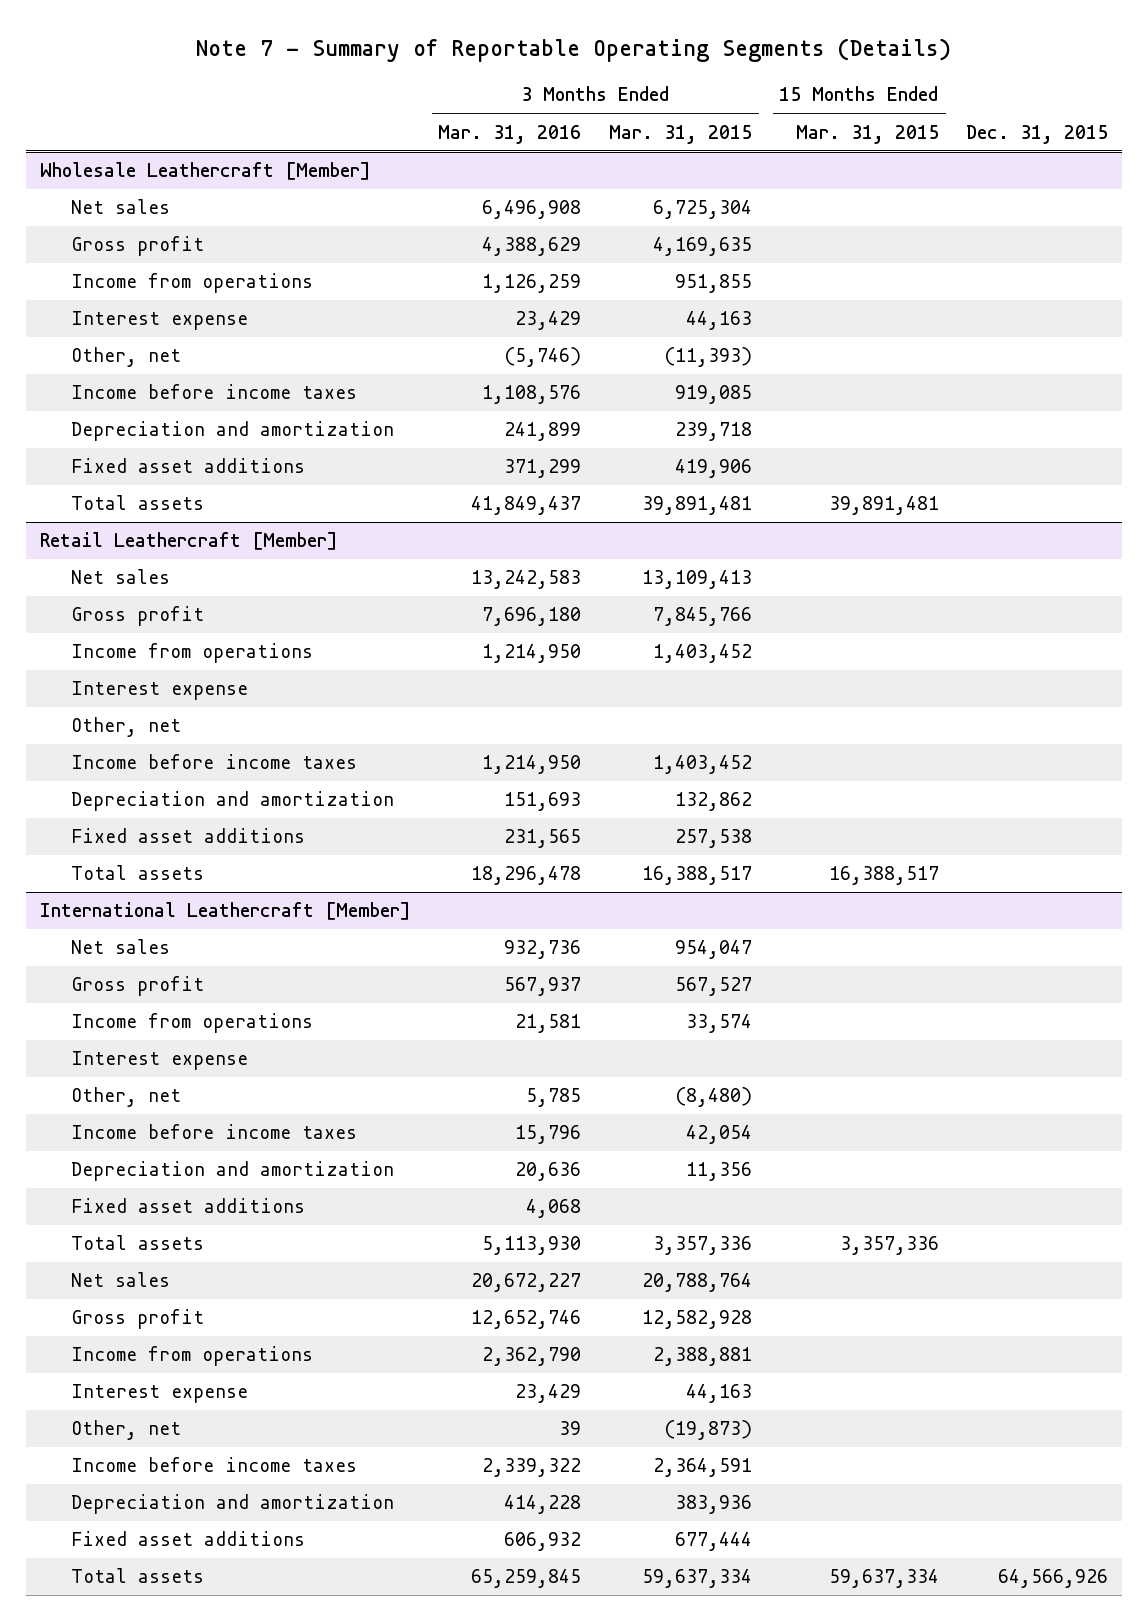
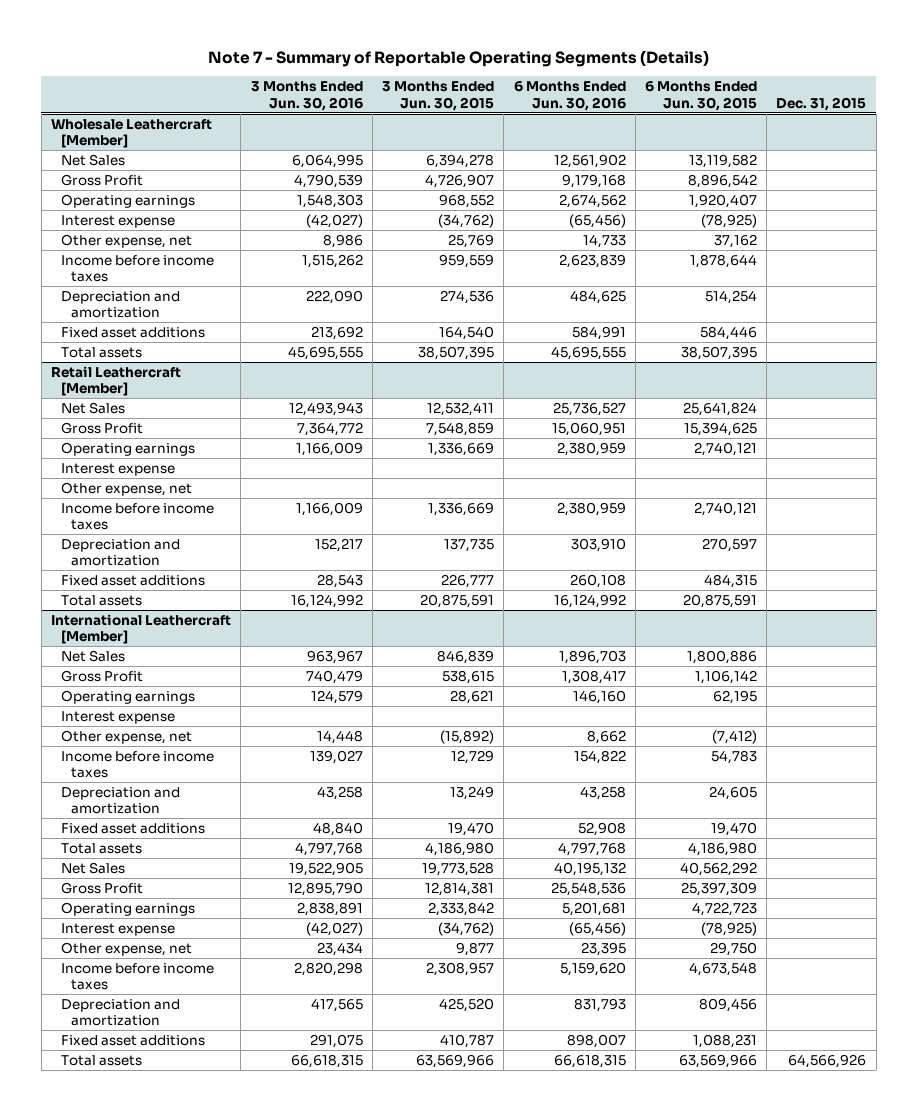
- | 3 Months Ended Mar. 31, 2016 | 3 Months Ended Mar. 31, 2015 | 15 Months Ended Mar. 31, 2015 | Dec. 31, 2015
+ | 3 Months Ended Jun. 30, 2016 | 3 Months Ended Jun. 30, 2015 | 6 Months Ended Jun. 30, 2016 | 6 Months Ended Jun. 30, 2015 | Dec. 31, 2015
@ Wholesale Leathercraft [Member]
- Net sales | 6,496,908 | 6,725,304 | |
- Gross profit | 4,388,629 | 4,169,635 | |
- Income from operations | 1,126,259 | 951,855 | |
+ Net Sales | 6,064,995 | 6,394,278 | 12,561,902 | 13,119,582 |
+ Gross Profit | 4,790,539 | 4,726,907 | 9,179,168 | 8,896,542 |
+ Operating earnings | 1,548,303 | 968,552 | 2,674,562 | 1,920,407 |
- Other, net | (5,746) | (11,393) | |
+ Other expense, net | 8,986 | 25,769 | 14,733 | 37,162 |
@ Retail Leathercraft [Member]
- Net sales | 13,242,583 | 13,109,413 | |
- Gross profit | 7,696,180 | 7,845,766 | |
- Income from operations | 1,214,950 | 1,403,452 | |
+ Net Sales | 12,493,943 | 12,532,411 | 25,736,527 | 25,641,824 |
+ Gross Profit | 7,364,772 | 7,548,859 | 15,060,951 | 15,394,625 |
+ Operating earnings | 1,166,009 | 1,336,669 | 2,380,959 | 2,740,121 |
- Other, net
+ Other expense, net
@ International Leathercraft [Member]
- Net sales | 932,736 | 954,047 | |
- Gross profit | 567,937 | 567,527 | |
- Income from operations | 21,581 | 33,574 | |
+ Net Sales | 963,967 | 846,839 | 1,896,703 | 1,800,886 |
+ Gross Profit | 740,479 | 538,615 | 1,308,417 | 1,106,142 |
+ Operating earnings | 124,579 | 28,621 | 146,160 | 62,195 |
- Other, net | 5,785 | (8,480) | |
+ Other expense, net | 14,448 | (15,892) | 8,662 | (7,412) |
- Net sales | 20,672,227 | 20,788,764 | |
- Gross profit | 12,652,746 | 12,582,928 | |
- Income from operations | 2,362,790 | 2,388,881 | |
+ Net Sales | 19,522,905 | 19,773,528 | 40,195,132 | 40,562,292 |
+ Gross Profit | 12,895,790 | 12,814,381 | 25,548,536 | 25,397,309 |
+ Operating earnings | 2,838,891 | 2,333,842 | 5,201,681 | 4,722,723 |
- Other, net | 39 | (19,873) | |
+ Other expense, net | 23,434 | 9,877 | 23,395 | 29,750 |

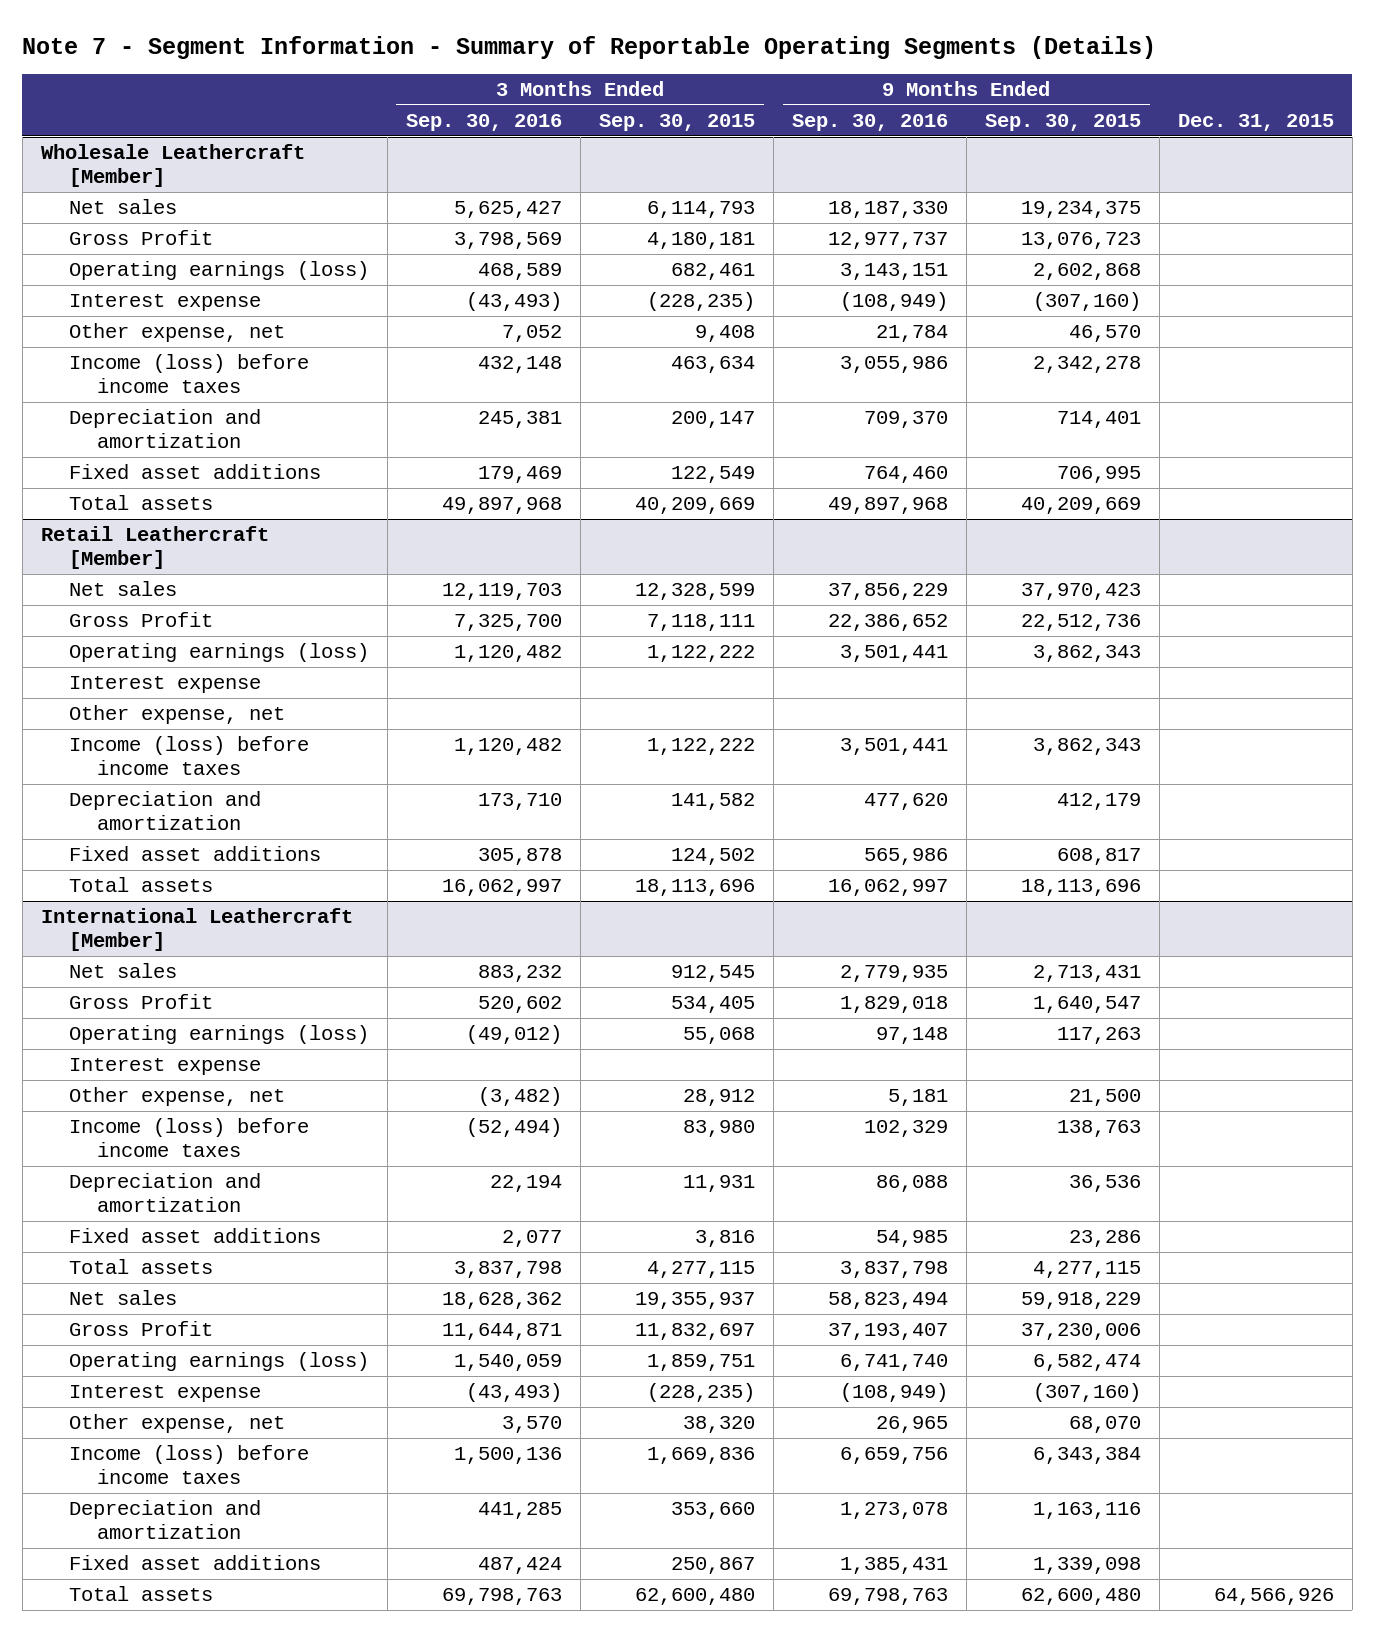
- Note 7 - Summary of Reportable Operating Segments (Details)
+ Note 7 - Segment Information - Summary of Reportable Operating Segments (Details)
- | 3 Months Ended Jun. 30, 2016 | 3 Months Ended Jun. 30, 2015 | 6 Months Ended Jun. 30, 2016 | 6 Months Ended Jun. 30, 2015 | Dec. 31, 2015
+ | 3 Months Ended Sep. 30, 2016 | 3 Months Ended Sep. 30, 2015 | 9 Months Ended Sep. 30, 2016 | 9 Months Ended Sep. 30, 2015 | Dec. 31, 2015
@ Wholesale Leathercraft [Member]
- Net Sales | 6,064,995 | 6,394,278 | 12,561,902 | 13,119,582 |
+ Net sales | 5,625,427 | 6,114,793 | 18,187,330 | 19,234,375 |
- Operating earnings | 1,548,303 | 968,552 | 2,674,562 | 1,920,407 |
+ Operating earnings (loss) | 468,589 | 682,461 | 3,143,151 | 2,602,868 |
- Income before income taxes | 1,515,262 | 959,559 | 2,623,839 | 1,878,644 |
+ Income (loss) before income taxes | 432,148 | 463,634 | 3,055,986 | 2,342,278 |
@ Retail Leathercraft [Member]
- Net Sales | 12,493,943 | 12,532,411 | 25,736,527 | 25,641,824 |
+ Net sales | 12,119,703 | 12,328,599 | 37,856,229 | 37,970,423 |
- Operating earnings | 1,166,009 | 1,336,669 | 2,380,959 | 2,740,121 |
+ Operating earnings (loss) | 1,120,482 | 1,122,222 | 3,501,441 | 3,862,343 |
- Income before income taxes | 1,166,009 | 1,336,669 | 2,380,959 | 2,740,121 |
+ Income (loss) before income taxes | 1,120,482 | 1,122,222 | 3,501,441 | 3,862,343 |
@ International Leathercraft [Member]
- Net Sales | 963,967 | 846,839 | 1,896,703 | 1,800,886 |
+ Net sales | 883,232 | 912,545 | 2,779,935 | 2,713,431 |
- Operating earnings | 124,579 | 28,621 | 146,160 | 62,195 |
+ Operating earnings (loss) | (49,012) | 55,068 | 97,148 | 117,263 |
- Income before income taxes | 139,027 | 12,729 | 154,822 | 54,783 |
+ Income (loss) before income taxes | (52,494) | 83,980 | 102,329 | 138,763 |
- Net Sales | 19,522,905 | 19,773,528 | 40,195,132 | 40,562,292 |
+ Net sales | 18,628,362 | 19,355,937 | 58,823,494 | 59,918,229 |
- Operating earnings | 2,838,891 | 2,333,842 | 5,201,681 | 4,722,723 |
+ Operating earnings (loss) | 1,540,059 | 1,859,751 | 6,741,740 | 6,582,474 |
- Income before income taxes | 2,820,298 | 2,308,957 | 5,159,620 | 4,673,548 |
+ Income (loss) before income taxes | 1,500,136 | 1,669,836 | 6,659,756 | 6,343,384 |

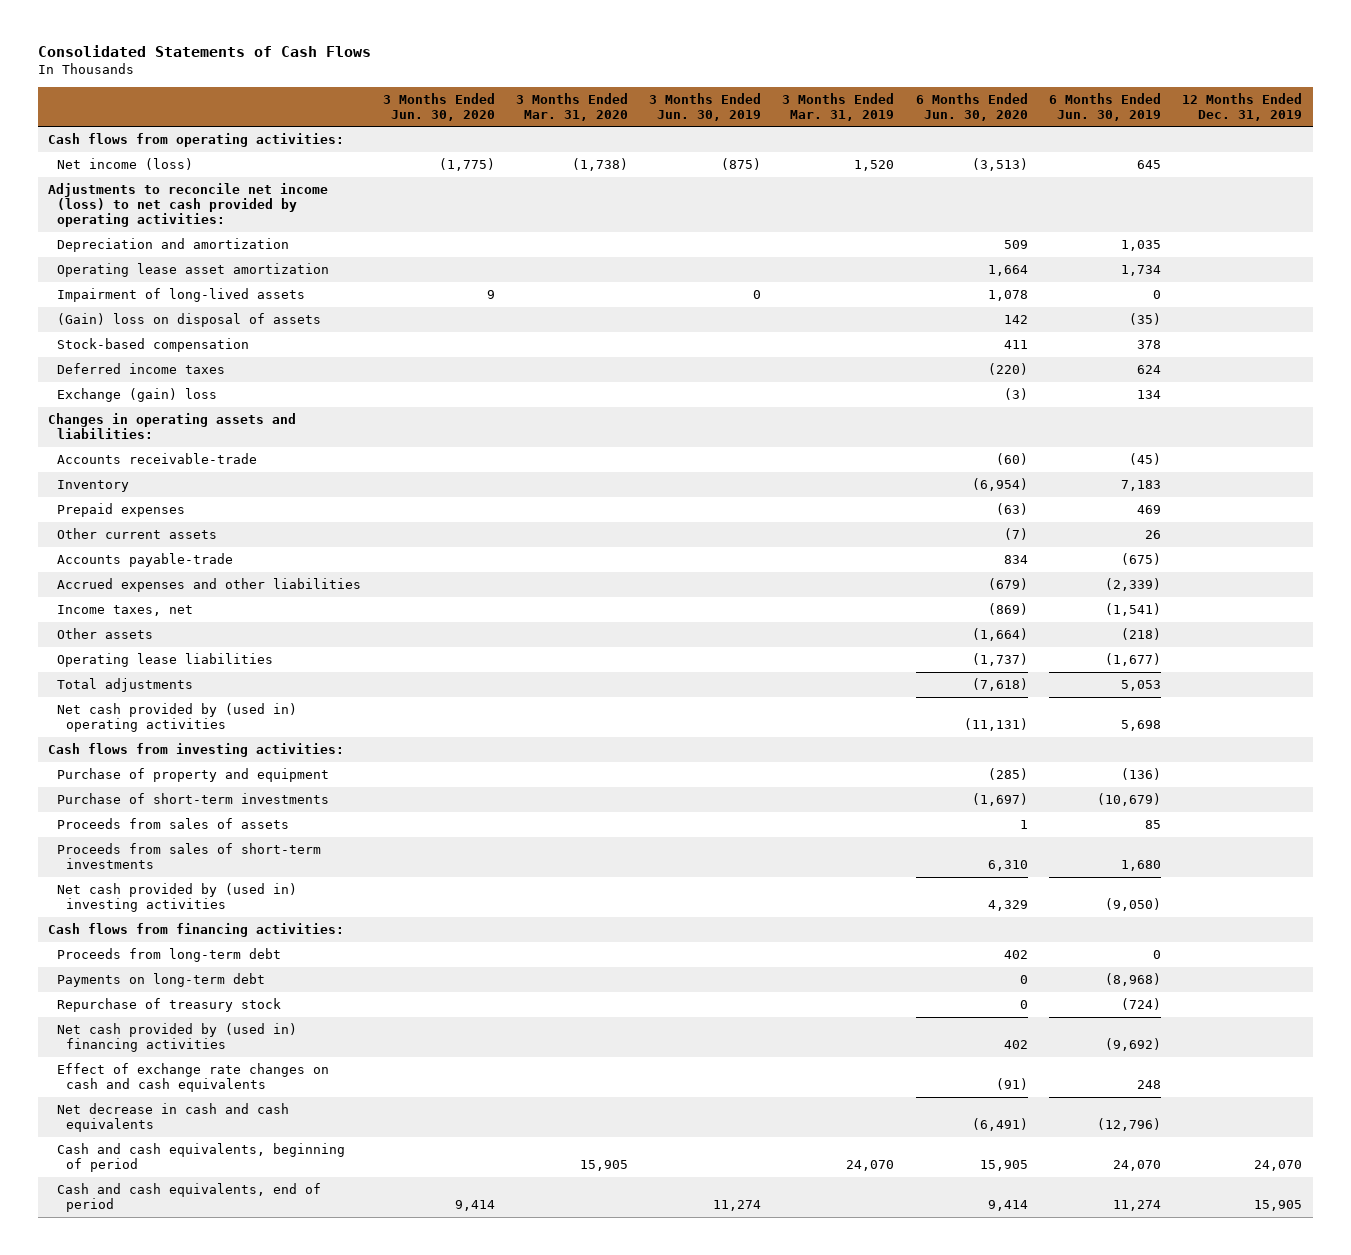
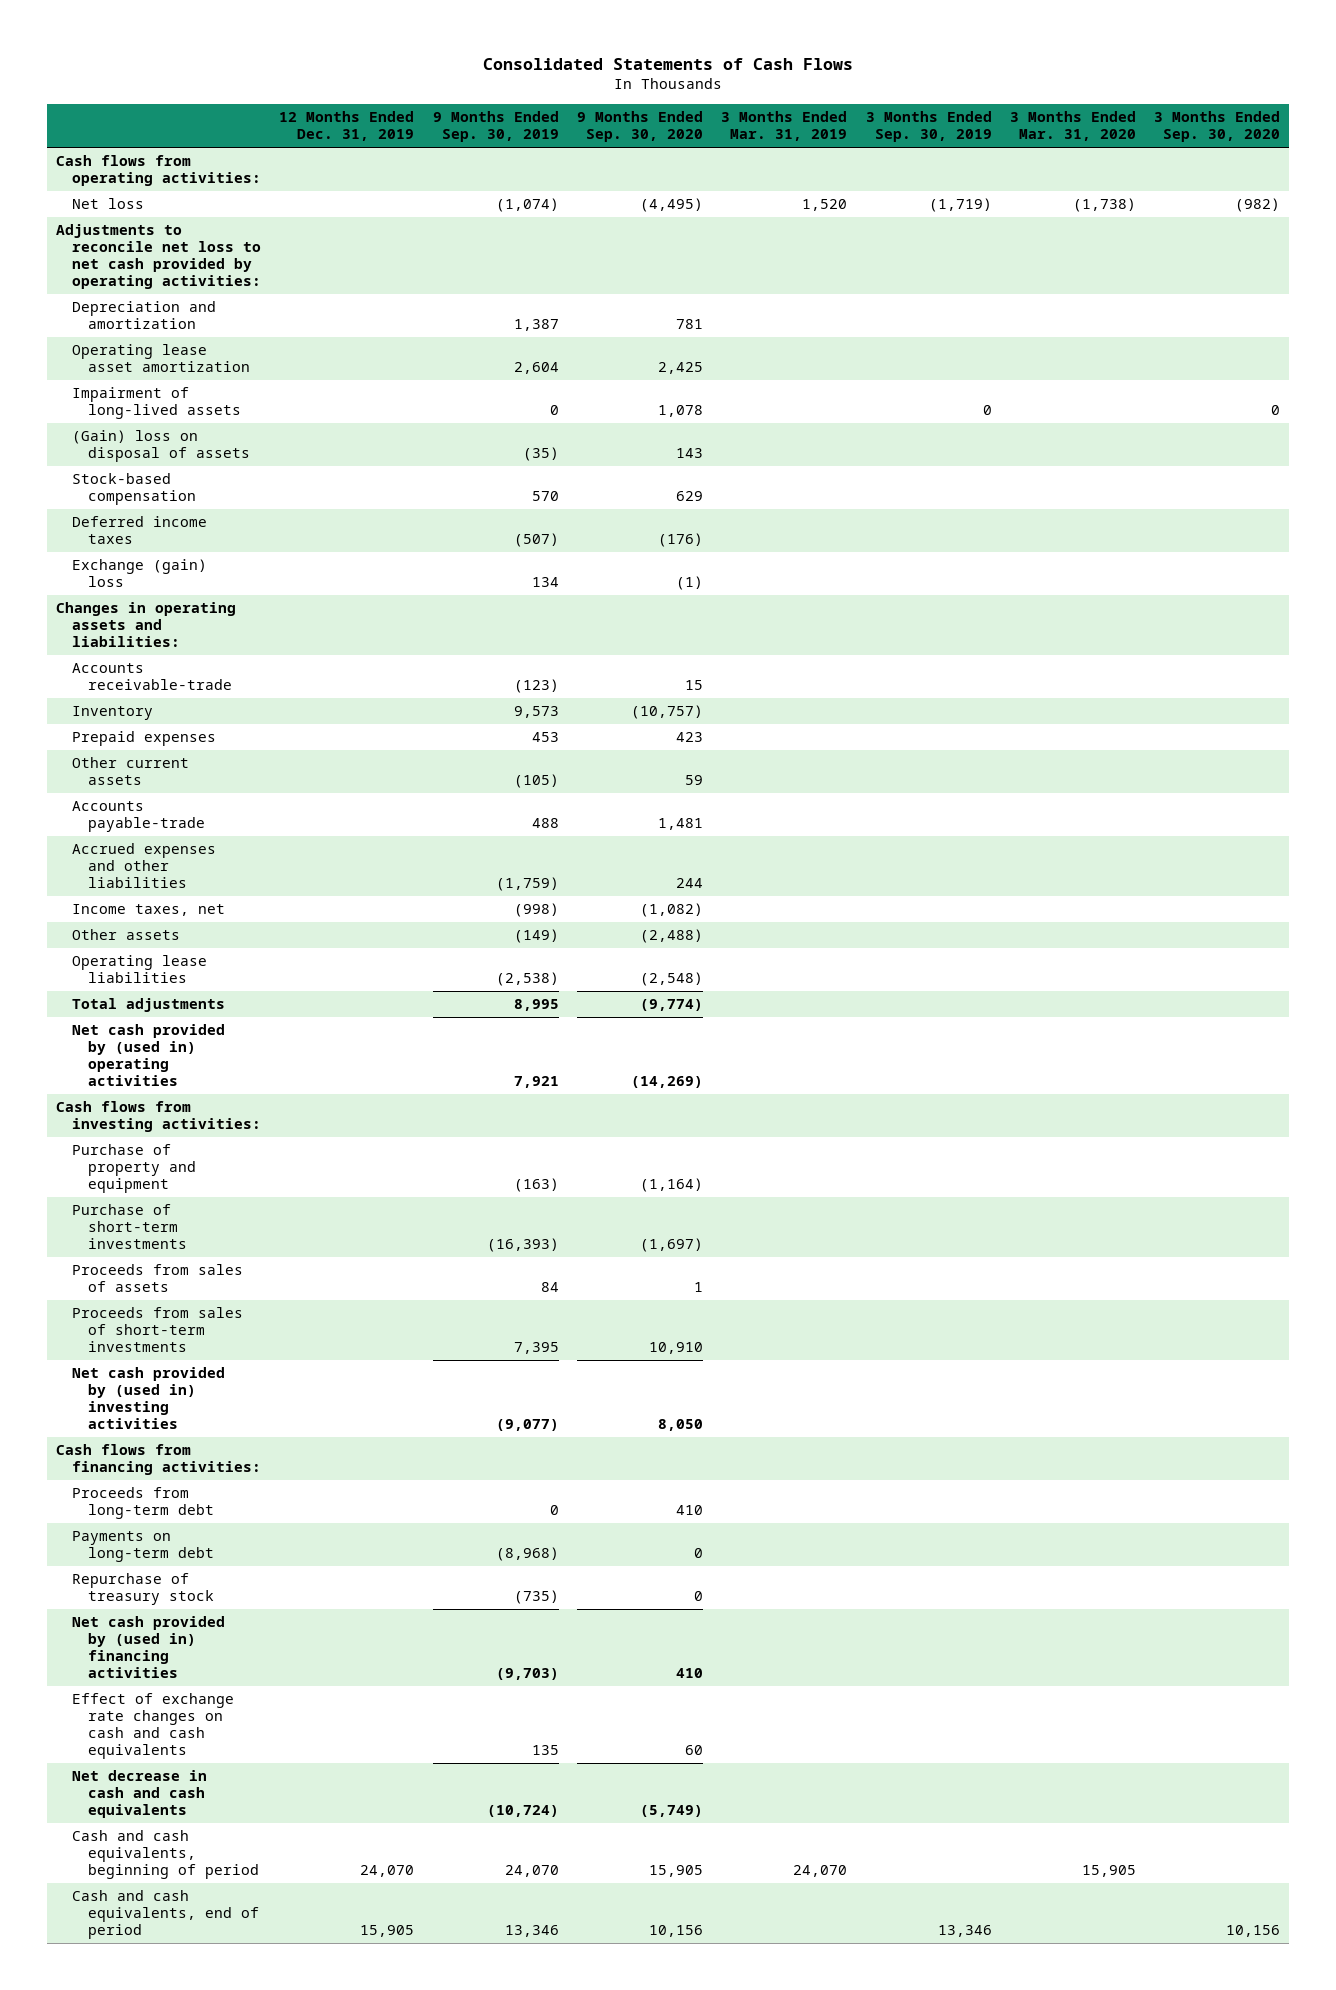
- | 3 Months Ended Jun. 30, 2020 | 3 Months Ended Mar. 31, 2020 | 3 Months Ended Jun. 30, 2019 | 3 Months Ended Mar. 31, 2019 | 6 Months Ended Jun. 30, 2020 | 6 Months Ended Jun. 30, 2019 | 12 Months Ended Dec. 31, 2019
+ | 12 Months Ended Dec. 31, 2019 | 9 Months Ended Sep. 30, 2019 | 9 Months Ended Sep. 30, 2020 | 3 Months Ended Mar. 31, 2019 | 3 Months Ended Sep. 30, 2019 | 3 Months Ended Mar. 31, 2020 | 3 Months Ended Sep. 30, 2020
- Net income (loss) | (1,775) | (1,738) | (875) | 1,520 | (3,513) | 645 |
- Adjustments to reconcile net income (loss) to net cash provided by operating activities:
+ Net loss | | (1,074) | (4,495) | 1,520 | (1,719) | (1,738) | (982)
+ Adjustments to reconcile net loss to net cash provided by operating activities:

